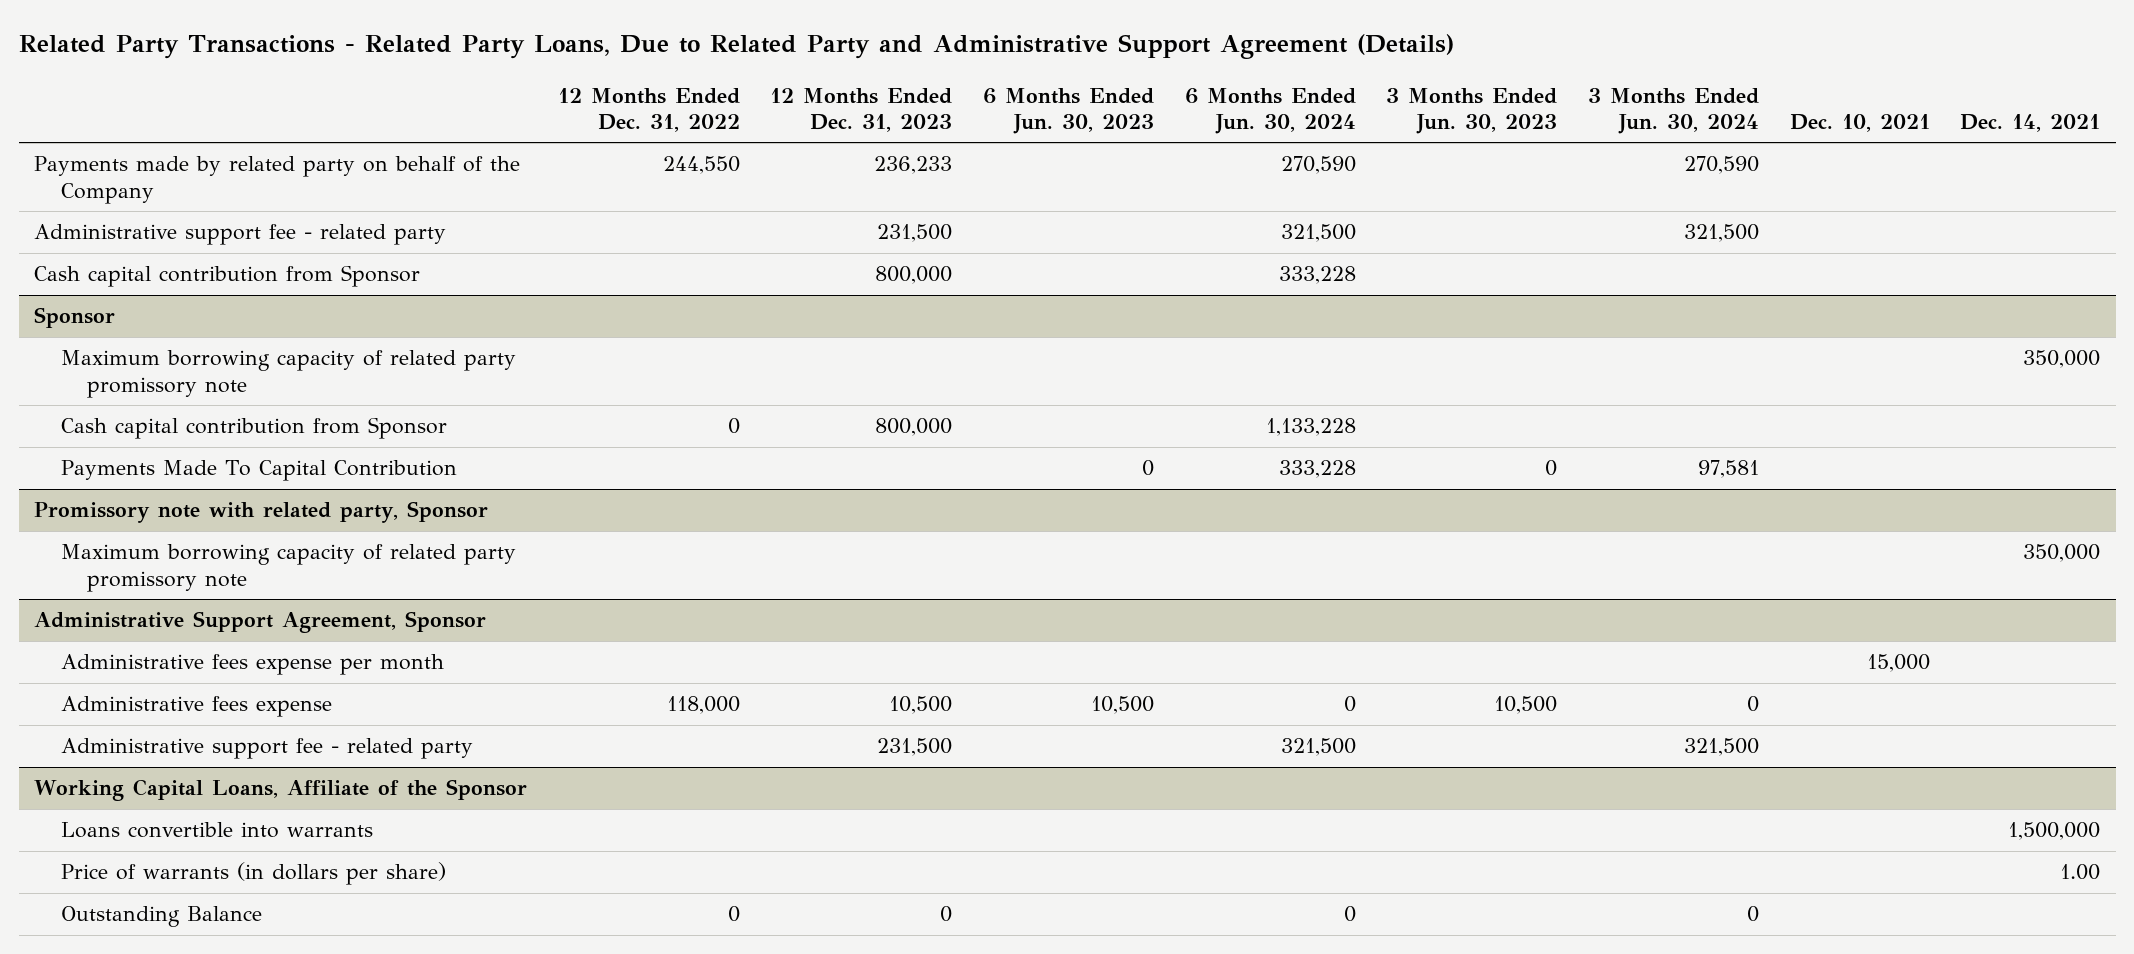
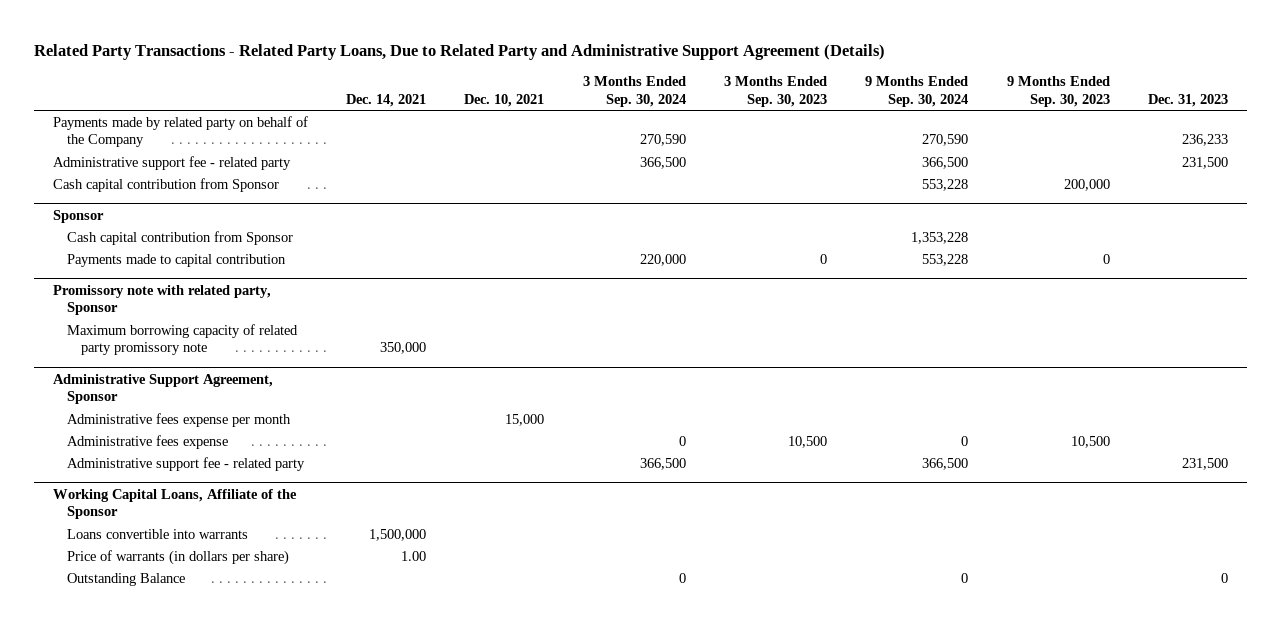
- | 12 Months Ended Dec. 31, 2022 | 12 Months Ended Dec. 31, 2023 | 6 Months Ended Jun. 30, 2023 | 6 Months Ended Jun. 30, 2024 | 3 Months Ended Jun. 30, 2023 | 3 Months Ended Jun. 30, 2024 | Dec. 10, 2021 | Dec. 14, 2021
+ | Dec. 14, 2021 | Dec. 10, 2021 | 3 Months Ended Sep. 30, 2024 | 3 Months Ended Sep. 30, 2023 | 9 Months Ended Sep. 30, 2024 | 9 Months Ended Sep. 30, 2023 | Dec. 31, 2023
@ Sponsor
- Maximum borrowing capacity of related party promissory note | | | | | | | | 350,000
- Payments Made To Capital Contribution | | | 0 | 333,228 | 0 | 97,581 | |
+ Payments made to capital contribution | | | 220,000 | 0 | 553,228 | 0 |

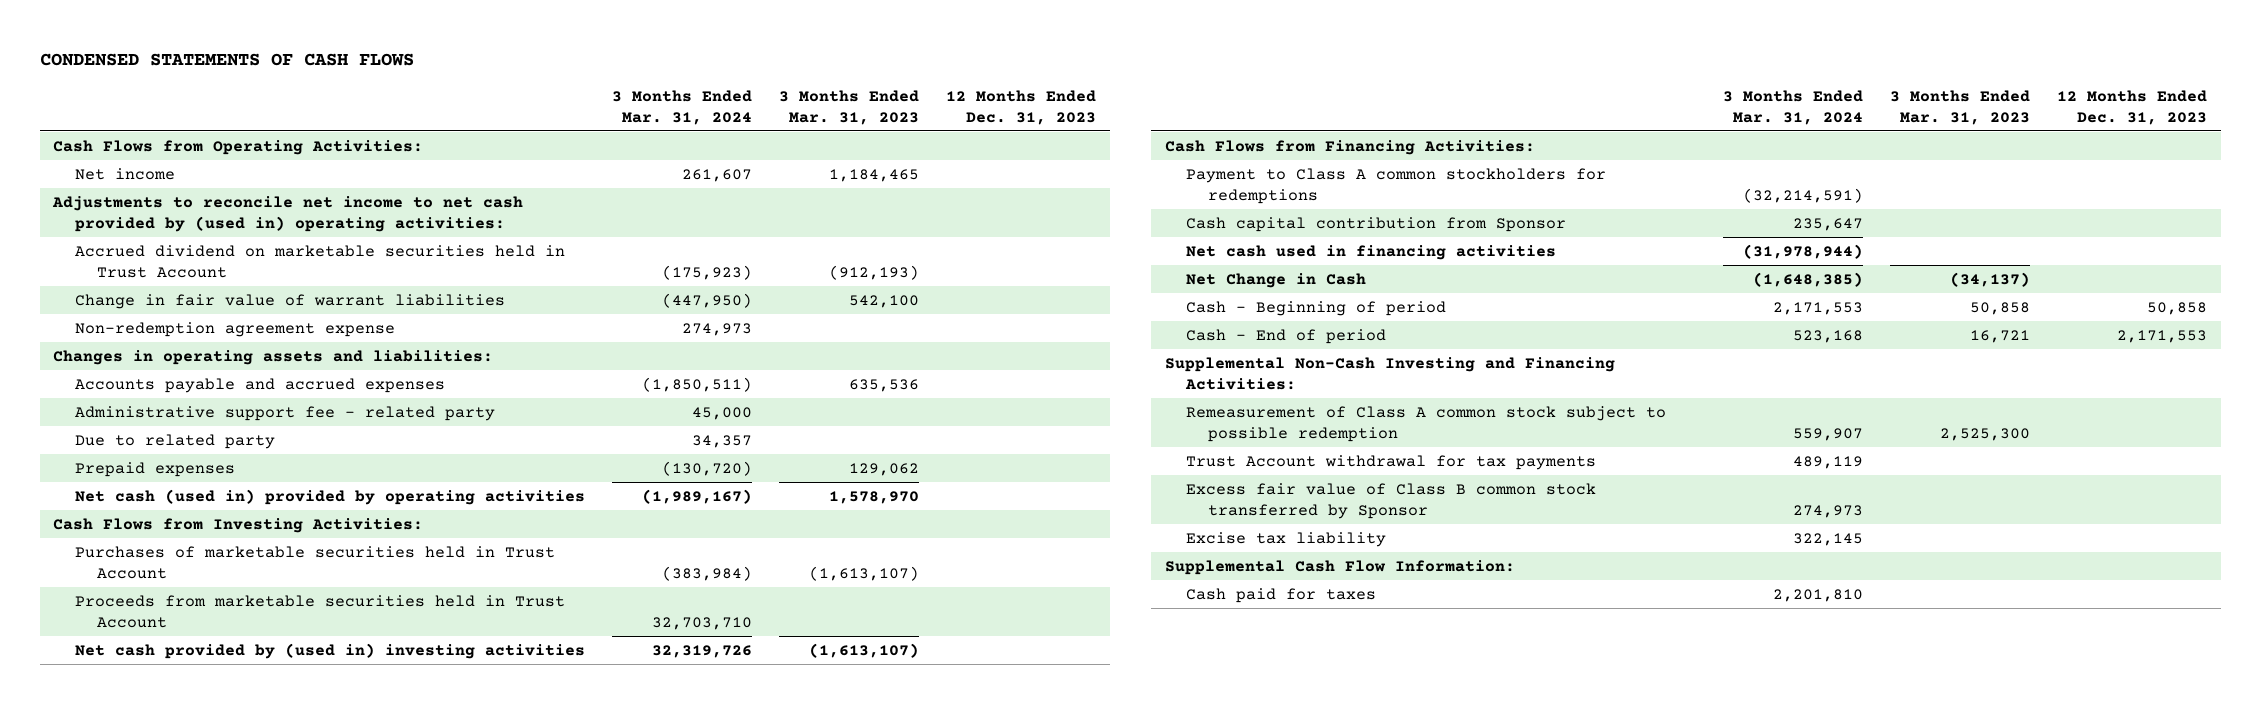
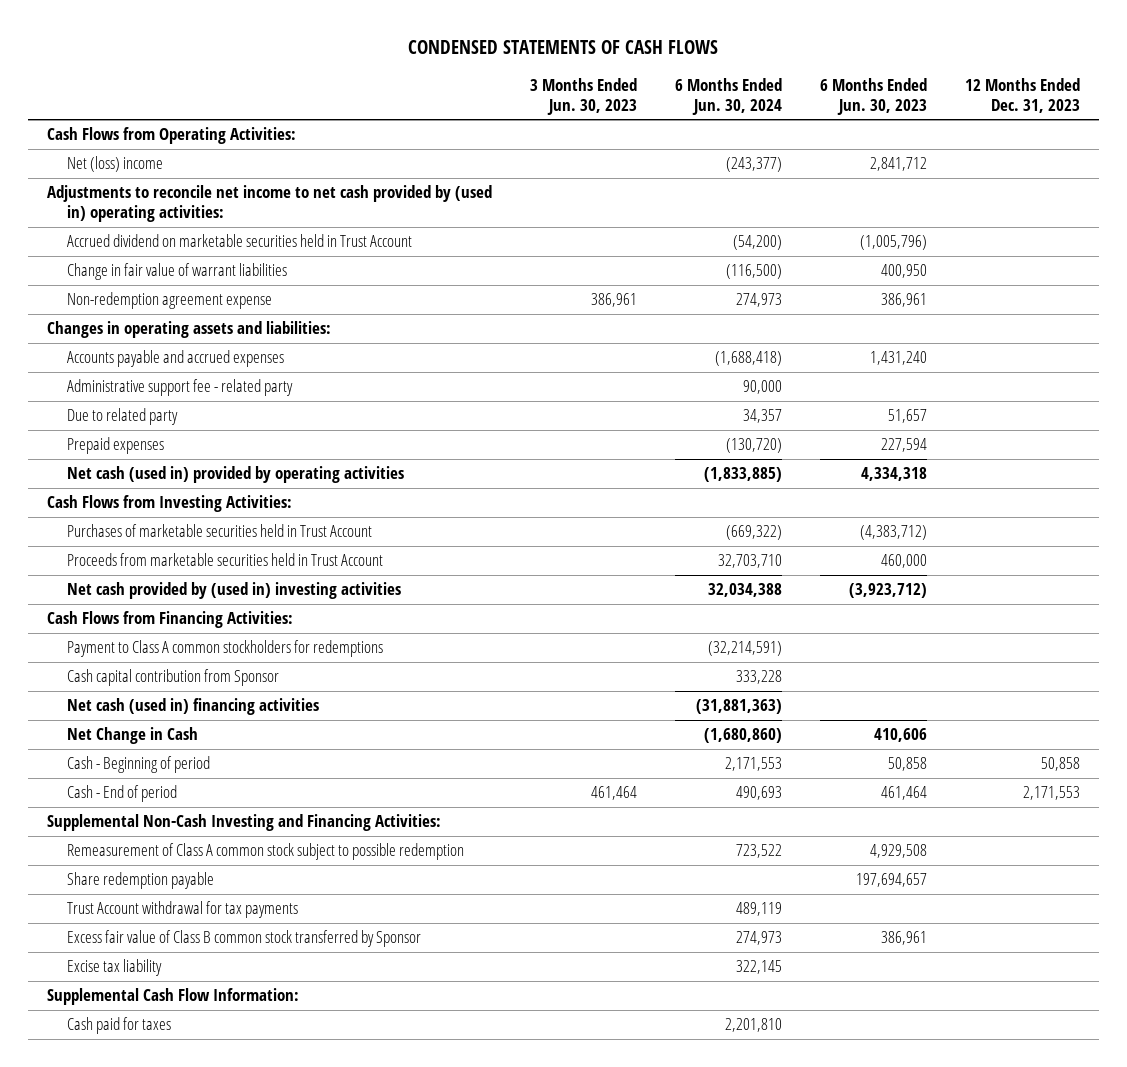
- | 3 Months Ended Mar. 31, 2024 | 3 Months Ended Mar. 31, 2023 | 12 Months Ended Dec. 31, 2023
+ | 3 Months Ended Jun. 30, 2023 | 6 Months Ended Jun. 30, 2024 | 6 Months Ended Jun. 30, 2023 | 12 Months Ended Dec. 31, 2023
- Net income | 261,607 | 1,184,465 |
+ Net (loss) income | | (243,377) | 2,841,712 |
- Net cash used in financing activities | (31,978,944) | |
+ Net cash (used in) financing activities | | (31,881,363) | |
+ Share redemption payable | | | 197,694,657 |

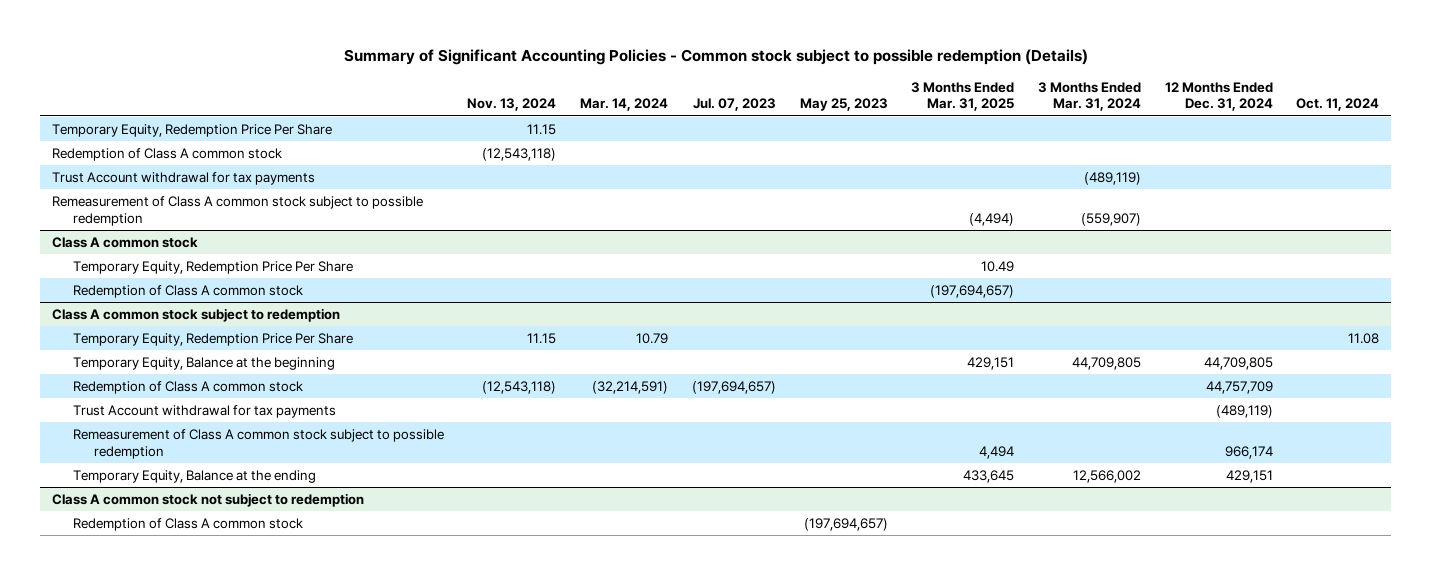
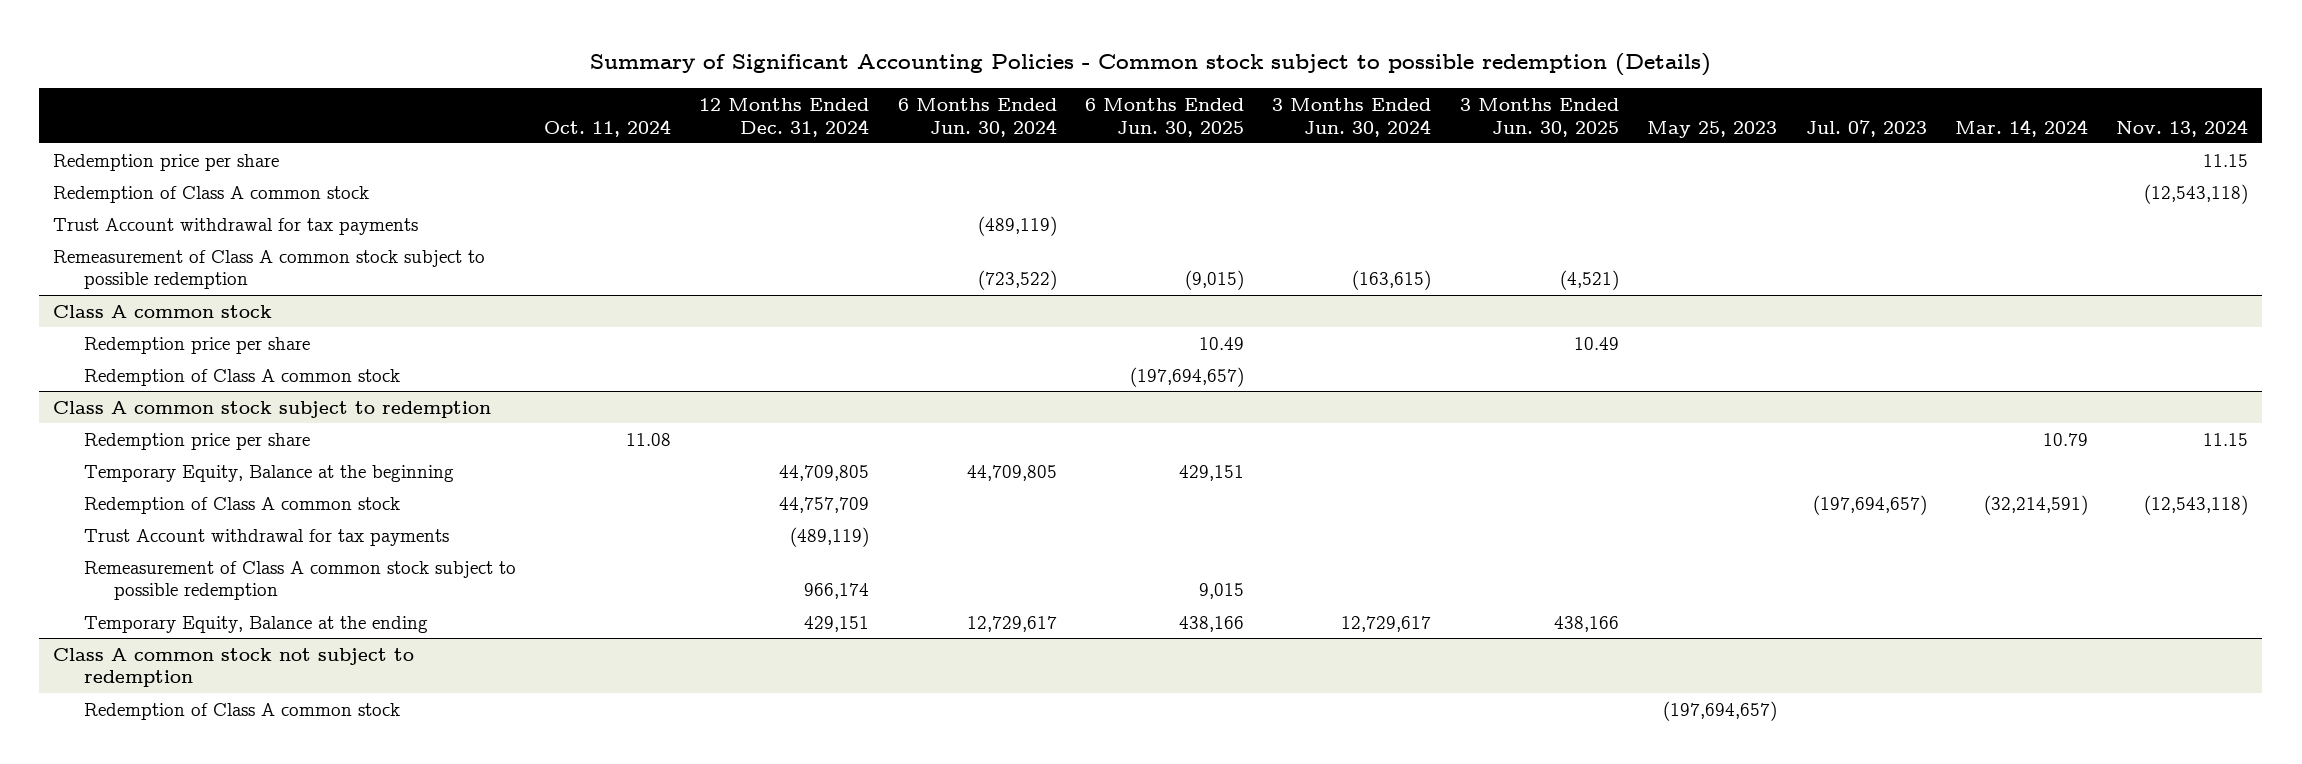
- | Nov. 13, 2024 | Mar. 14, 2024 | Jul. 07, 2023 | May 25, 2023 | 3 Months Ended Mar. 31, 2025 | 3 Months Ended Mar. 31, 2024 | 12 Months Ended Dec. 31, 2024 | Oct. 11, 2024
+ | Oct. 11, 2024 | 12 Months Ended Dec. 31, 2024 | 6 Months Ended Jun. 30, 2024 | 6 Months Ended Jun. 30, 2025 | 3 Months Ended Jun. 30, 2024 | 3 Months Ended Jun. 30, 2025 | May 25, 2023 | Jul. 07, 2023 | Mar. 14, 2024 | Nov. 13, 2024
- Temporary Equity, Redemption Price Per Share | 11.15 | | | | | | |
+ Redemption price per share | | | | | | | | | | 11.15
@ Class A common stock
- Temporary Equity, Redemption Price Per Share | | | | | 10.49 | | |
+ Redemption price per share | | | | 10.49 | | 10.49 | | | |
@ Class A common stock subject to redemption
- Temporary Equity, Redemption Price Per Share | 11.15 | 10.79 | | | | | | 11.08
+ Redemption price per share | 11.08 | | | | | | | | 10.79 | 11.15

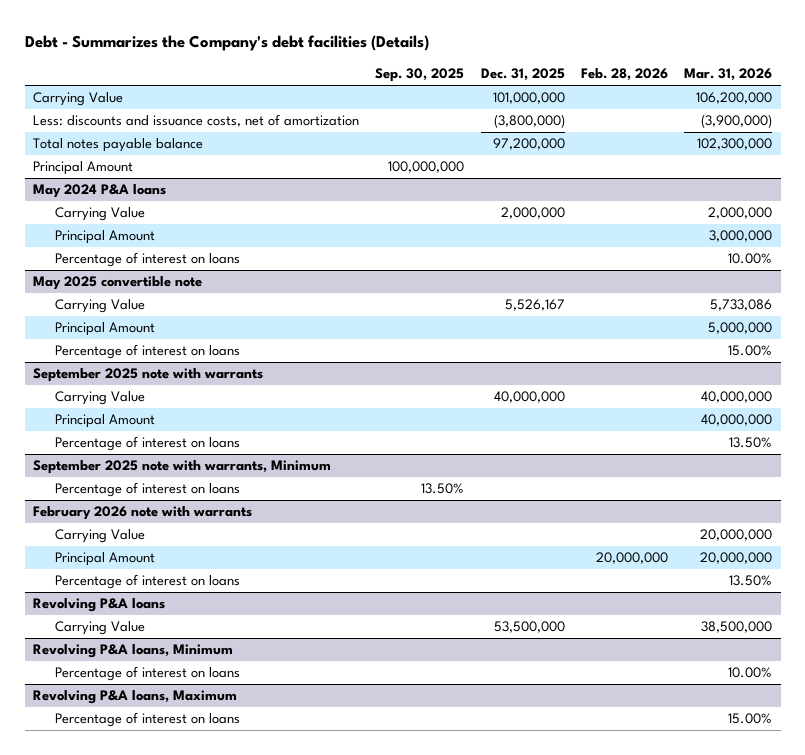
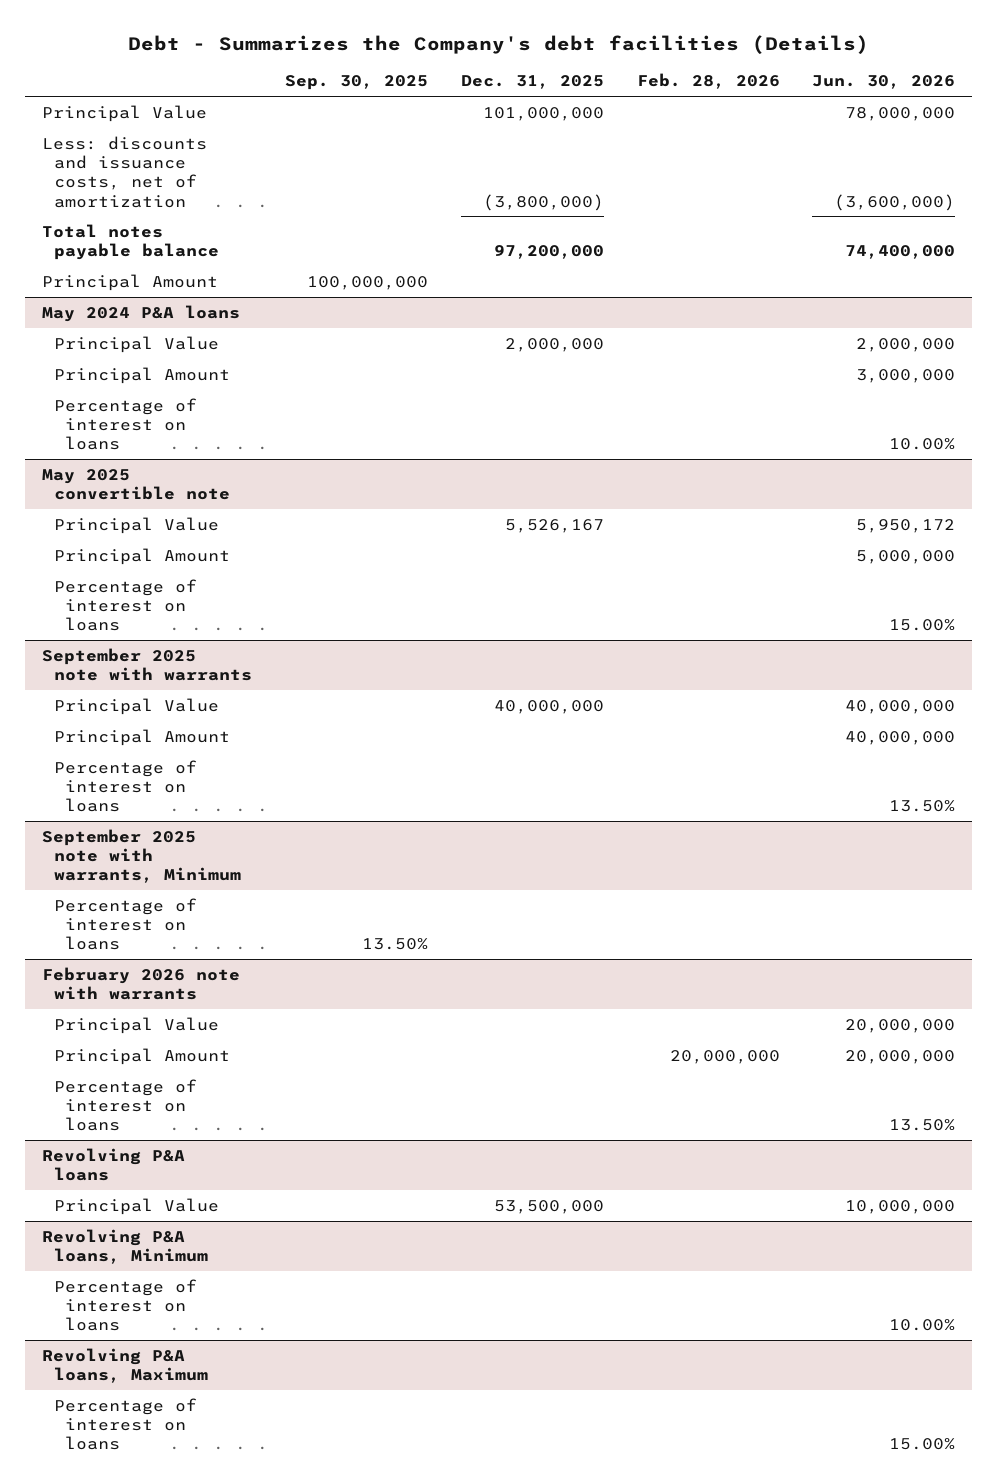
- | Sep. 30, 2025 | Dec. 31, 2025 | Feb. 28, 2026 | Mar. 31, 2026
+ | Sep. 30, 2025 | Dec. 31, 2025 | Feb. 28, 2026 | Jun. 30, 2026
- Carrying Value | | 101,000,000 | | 106,200,000
+ Principal Value | | 101,000,000 | | 78,000,000
@ May 2024 P&A loans
- Carrying Value | | 2,000,000 | | 2,000,000
+ Principal Value | | 2,000,000 | | 2,000,000
@ May 2025 convertible note
- Carrying Value | | 5,526,167 | | 5,733,086
+ Principal Value | | 5,526,167 | | 5,950,172
@ September 2025 note with warrants
- Carrying Value | | 40,000,000 | | 40,000,000
+ Principal Value | | 40,000,000 | | 40,000,000
@ February 2026 note with warrants
- Carrying Value | | | | 20,000,000
+ Principal Value | | | | 20,000,000
@ Revolving P&A loans
- Carrying Value | | 53,500,000 | | 38,500,000
+ Principal Value | | 53,500,000 | | 10,000,000

